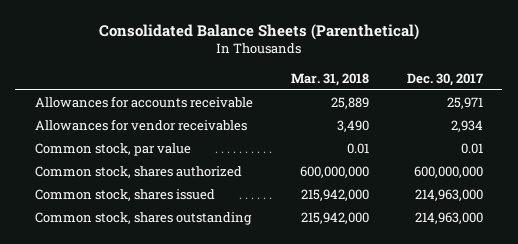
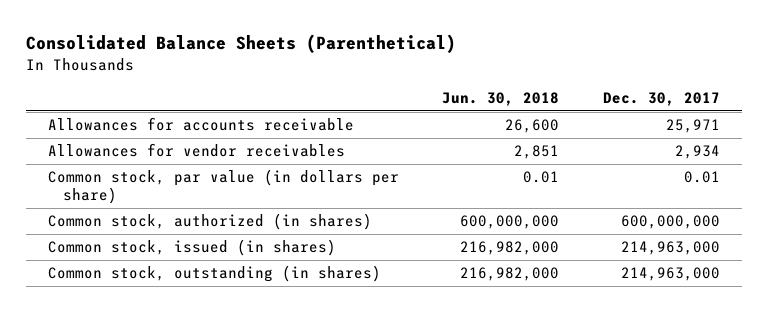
- | Mar. 31, 2018 | Dec. 30, 2017
+ | Jun. 30, 2018 | Dec. 30, 2017
- Common stock, par value | 0.01 | 0.01
- Common stock, shares authorized | 600,000,000 | 600,000,000
- Common stock, shares issued | 215,942,000 | 214,963,000
- Common stock, shares outstanding | 215,942,000 | 214,963,000
+ Common stock, par value (in dollars per share) | 0.01 | 0.01
+ Common stock, authorized (in shares) | 600,000,000 | 600,000,000
+ Common stock, issued (in shares) | 216,982,000 | 214,963,000
+ Common stock, outstanding (in shares) | 216,982,000 | 214,963,000

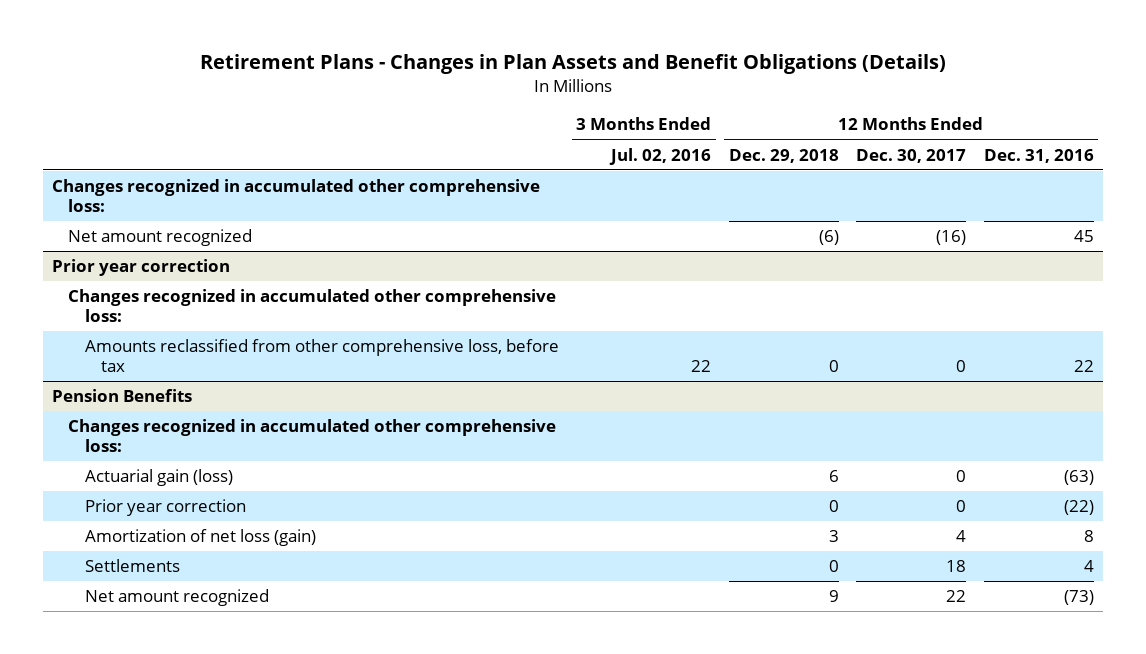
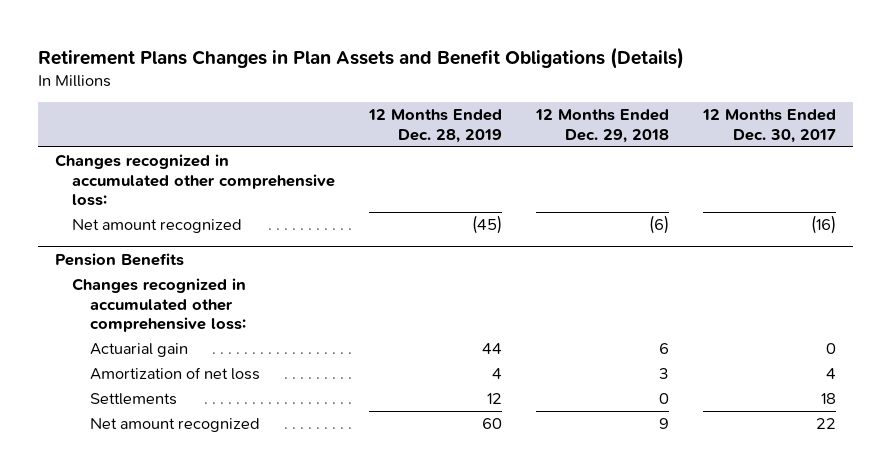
- Retirement Plans - Changes in Plan Assets and Benefit Obligations (Details)
+ Retirement Plans Changes in Plan Assets and Benefit Obligations (Details)
- | 3 Months Ended Jul. 02, 2016 | 12 Months Ended Dec. 29, 2018 | 12 Months Ended Dec. 30, 2017 | 12 Months Ended Dec. 31, 2016
+ | 12 Months Ended Dec. 28, 2019 | 12 Months Ended Dec. 29, 2018 | 12 Months Ended Dec. 30, 2017
- Prior year correction
- Changes recognized in accumulated other comprehensive loss:
- Amounts reclassified from other comprehensive loss, before tax | 22 | 0 | 0 | 22
@ Pension Benefits
- Actuarial gain (loss) | | 6 | 0 | (63)
- Prior year correction | | 0 | 0 | (22)
- Amortization of net loss (gain) | | 3 | 4 | 8
+ Actuarial gain | 44 | 6 | 0
+ Amortization of net loss | 4 | 3 | 4

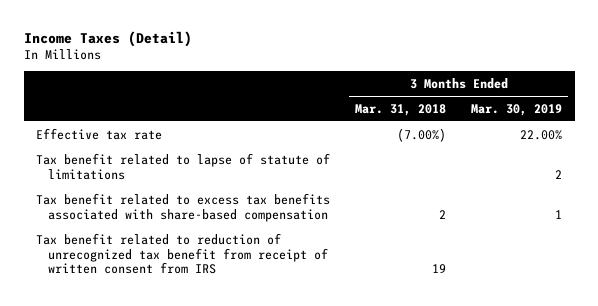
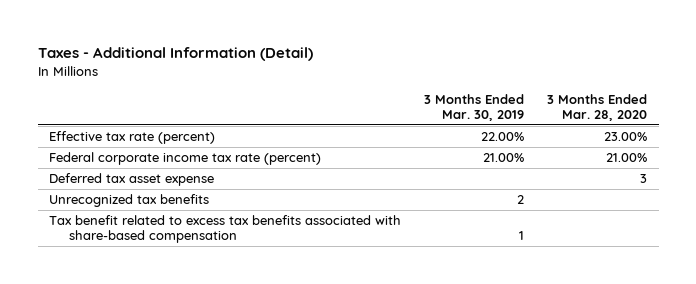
- Income Taxes (Detail)
+ Taxes - Additional Information (Detail)
- | 3 Months Ended Mar. 31, 2018 | 3 Months Ended Mar. 30, 2019
+ | 3 Months Ended Mar. 30, 2019 | 3 Months Ended Mar. 28, 2020
- Effective tax rate | (7.00%) | 22.00%
- Tax benefit related to lapse of statute of limitations | | 2
+ Effective tax rate (percent) | 22.00% | 23.00%
+ Federal corporate income tax rate (percent) | 21.00% | 21.00%
+ Deferred tax asset expense | | 3
+ Unrecognized tax benefits | 2 |
- Tax benefit related to reduction of unrecognized tax benefit from receipt of written consent from IRS | 19 |

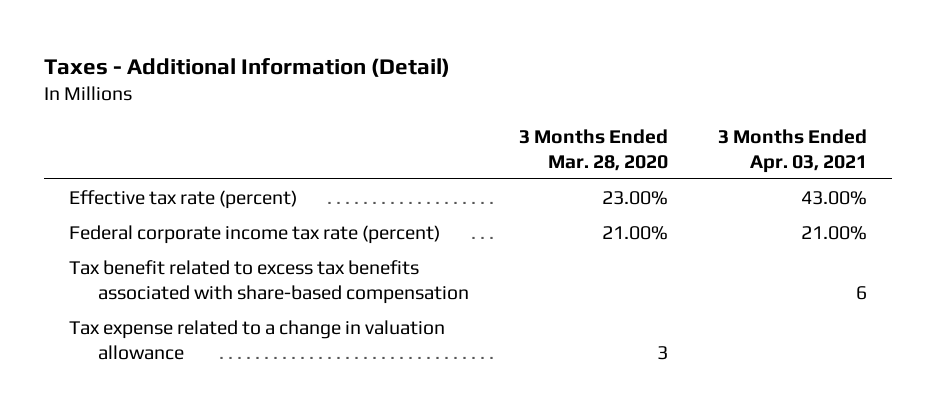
- | 3 Months Ended Mar. 30, 2019 | 3 Months Ended Mar. 28, 2020
+ | 3 Months Ended Mar. 28, 2020 | 3 Months Ended Apr. 03, 2021
- Deferred tax asset expense | | 3
- Unrecognized tax benefits | 2 |
+ Tax expense related to a change in valuation allowance | 3 |

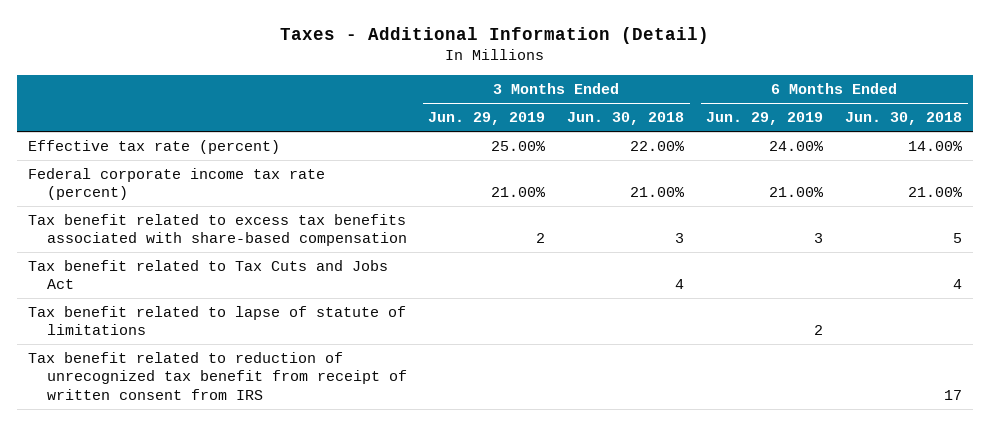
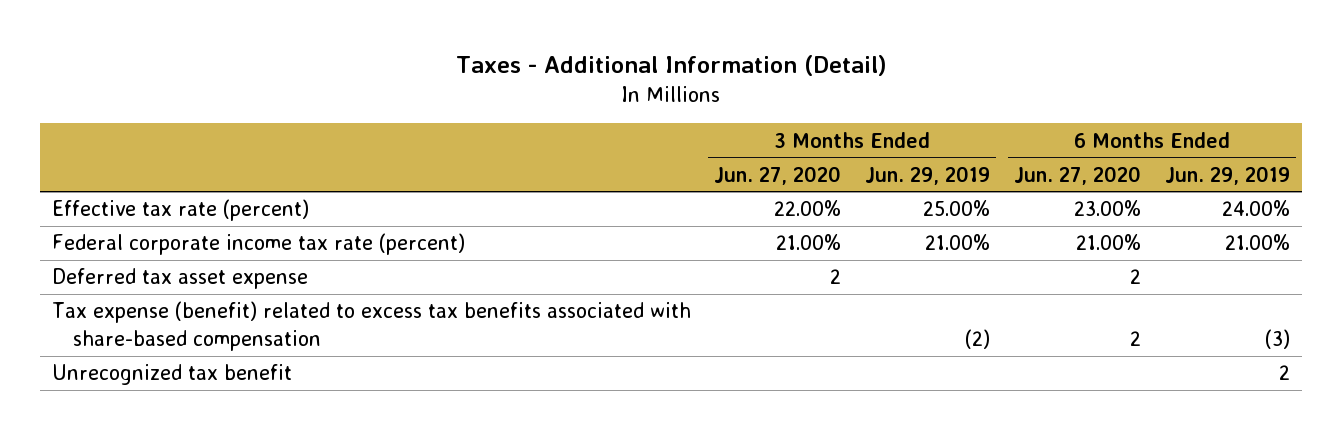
- | 3 Months Ended Jun. 29, 2019 | 3 Months Ended Jun. 30, 2018 | 6 Months Ended Jun. 29, 2019 | 6 Months Ended Jun. 30, 2018
+ | 3 Months Ended Jun. 27, 2020 | 3 Months Ended Jun. 29, 2019 | 6 Months Ended Jun. 27, 2020 | 6 Months Ended Jun. 29, 2019
- Tax benefit related to excess tax benefits associated with share-based compensation | 2 | 3 | 3 | 5
- Tax benefit related to Tax Cuts and Jobs Act | | 4 | | 4
- Tax benefit related to lapse of statute of limitations | | | 2 |
- Tax benefit related to reduction of unrecognized tax benefit from receipt of written consent from IRS | | | | 17
+ Deferred tax asset expense | 2 | | 2 |
+ Tax expense (benefit) related to excess tax benefits associated with share-based compensation | | (2) | 2 | (3)
+ Unrecognized tax benefit | | | | 2

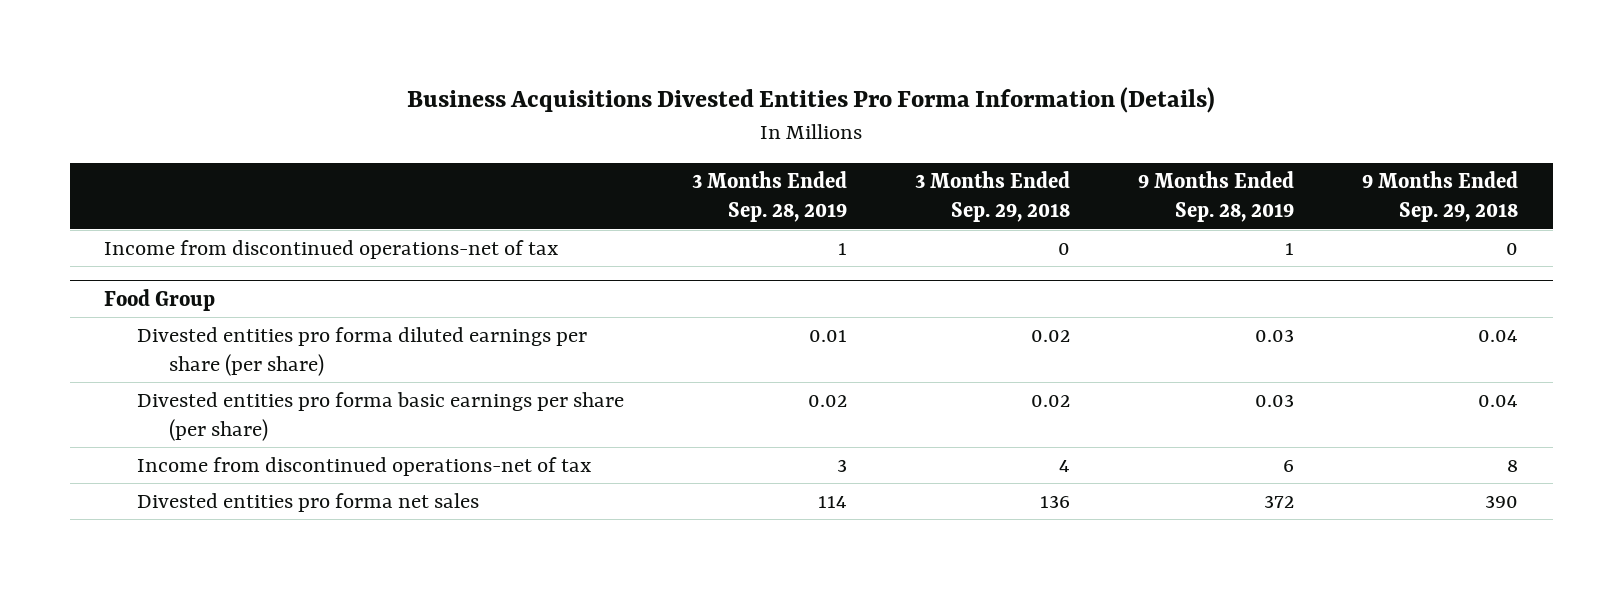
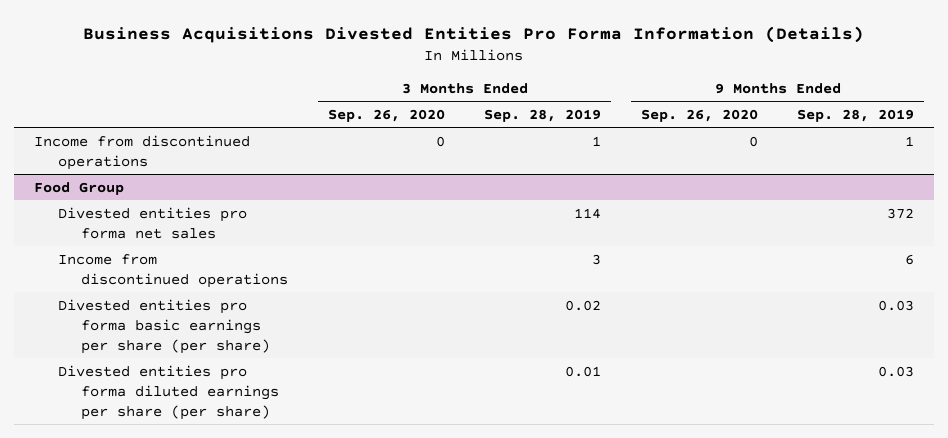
- | 3 Months Ended Sep. 28, 2019 | 3 Months Ended Sep. 29, 2018 | 9 Months Ended Sep. 28, 2019 | 9 Months Ended Sep. 29, 2018
+ | 3 Months Ended Sep. 26, 2020 | 3 Months Ended Sep. 28, 2019 | 9 Months Ended Sep. 26, 2020 | 9 Months Ended Sep. 28, 2019
- Income from discontinued operations-net of tax | 1 | 0 | 1 | 0
+ Income from discontinued operations | 0 | 1 | 0 | 1
@ Food Group
- Income from discontinued operations-net of tax | 3 | 4 | 6 | 8
+ Income from discontinued operations | | 3 | | 6
moved down: Divested entities pro forma basic earnings per share (per share) | | 0.02 | | 0.03
moved down: Divested entities pro forma diluted earnings per share (per share) | | 0.01 | | 0.03

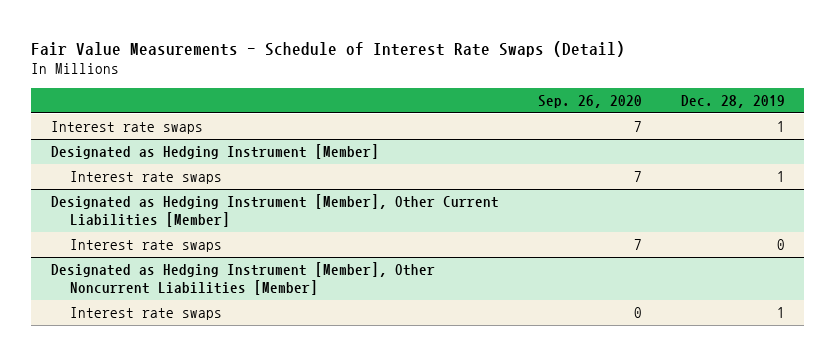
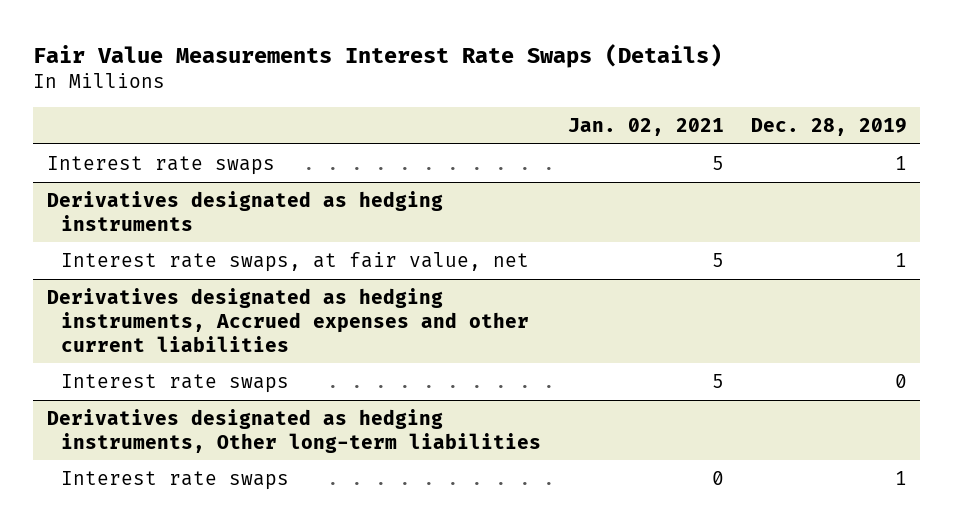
- Fair Value Measurements - Schedule of Interest Rate Swaps (Detail)
+ Fair Value Measurements Interest Rate Swaps (Details)
- | Sep. 26, 2020 | Dec. 28, 2019
+ | Jan. 02, 2021 | Dec. 28, 2019
- Designated as Hedging Instrument [Member]
- Interest rate swaps | 7 | 1
- Designated as Hedging Instrument [Member], Other Current Liabilities [Member]
+ Derivatives designated as hedging instruments
+ Interest rate swaps, at fair value, net | 5 | 1
+ Derivatives designated as hedging instruments, Accrued expenses and other current liabilities
- Designated as Hedging Instrument [Member], Other Noncurrent Liabilities [Member]
+ Derivatives designated as hedging instruments, Other long-term liabilities

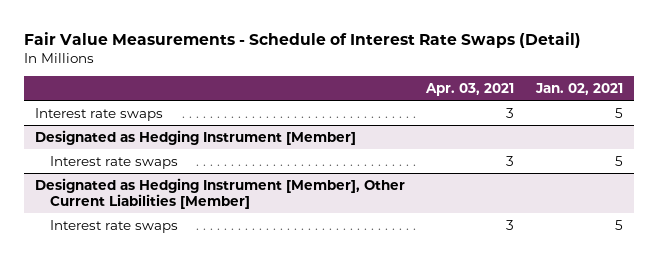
- Fair Value Measurements Interest Rate Swaps (Details)
+ Fair Value Measurements - Schedule of Interest Rate Swaps (Detail)
- | Jan. 02, 2021 | Dec. 28, 2019
+ | Apr. 03, 2021 | Jan. 02, 2021
- Derivatives designated as hedging instruments
- Interest rate swaps, at fair value, net | 5 | 1
- Derivatives designated as hedging instruments, Accrued expenses and other current liabilities
+ Designated as Hedging Instrument [Member]
- Derivatives designated as hedging instruments, Other long-term liabilities
- Interest rate swaps | 0 | 1
+ Designated as Hedging Instrument [Member], Other Current Liabilities [Member]
+ Interest rate swaps | 3 | 5

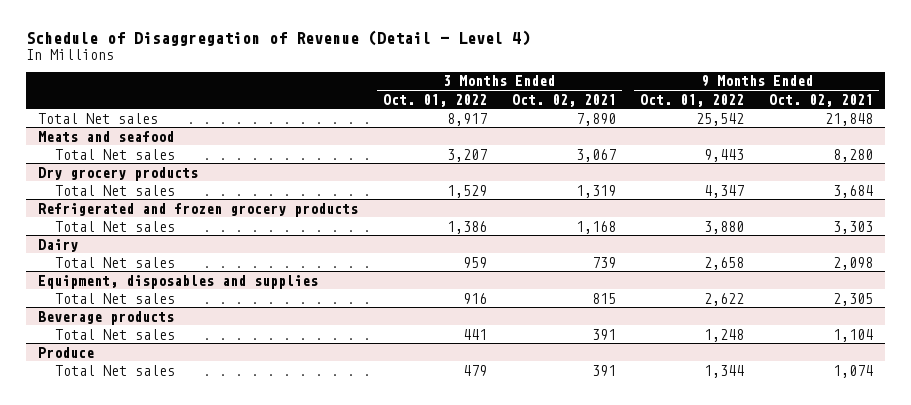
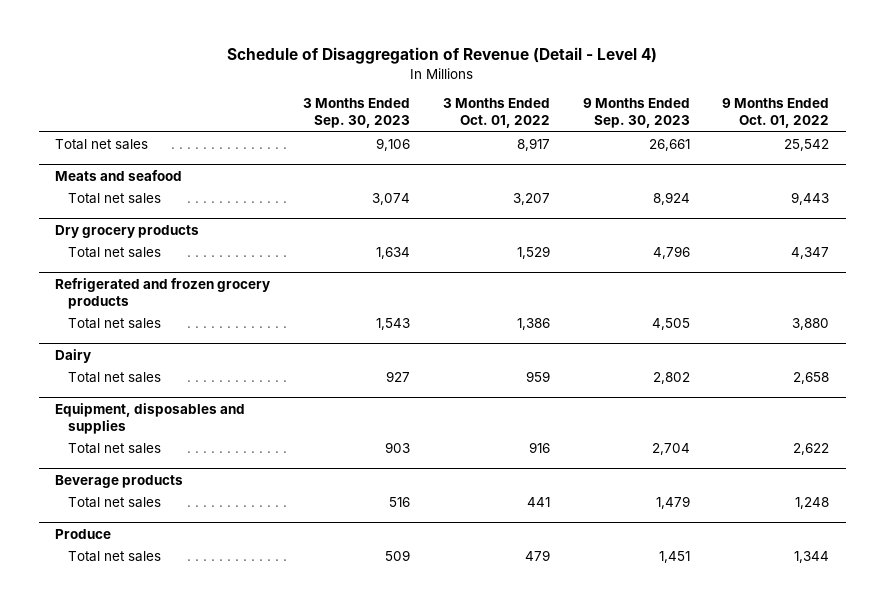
- | 3 Months Ended Oct. 01, 2022 | 3 Months Ended Oct. 02, 2021 | 9 Months Ended Oct. 01, 2022 | 9 Months Ended Oct. 02, 2021
+ | 3 Months Ended Sep. 30, 2023 | 3 Months Ended Oct. 01, 2022 | 9 Months Ended Sep. 30, 2023 | 9 Months Ended Oct. 01, 2022
- Total Net sales | 8,917 | 7,890 | 25,542 | 21,848
+ Total net sales | 9,106 | 8,917 | 26,661 | 25,542
@ Meats and seafood
- Total Net sales | 3,207 | 3,067 | 9,443 | 8,280
+ Total net sales | 3,074 | 3,207 | 8,924 | 9,443
@ Dry grocery products
- Total Net sales | 1,529 | 1,319 | 4,347 | 3,684
+ Total net sales | 1,634 | 1,529 | 4,796 | 4,347
@ Refrigerated and frozen grocery products
- Total Net sales | 1,386 | 1,168 | 3,880 | 3,303
+ Total net sales | 1,543 | 1,386 | 4,505 | 3,880
@ Dairy
- Total Net sales | 959 | 739 | 2,658 | 2,098
+ Total net sales | 927 | 959 | 2,802 | 2,658
@ Equipment, disposables and supplies
- Total Net sales | 916 | 815 | 2,622 | 2,305
+ Total net sales | 903 | 916 | 2,704 | 2,622
@ Beverage products
- Total Net sales | 441 | 391 | 1,248 | 1,104
+ Total net sales | 516 | 441 | 1,479 | 1,248
@ Produce
- Total Net sales | 479 | 391 | 1,344 | 1,074
+ Total net sales | 509 | 479 | 1,451 | 1,344

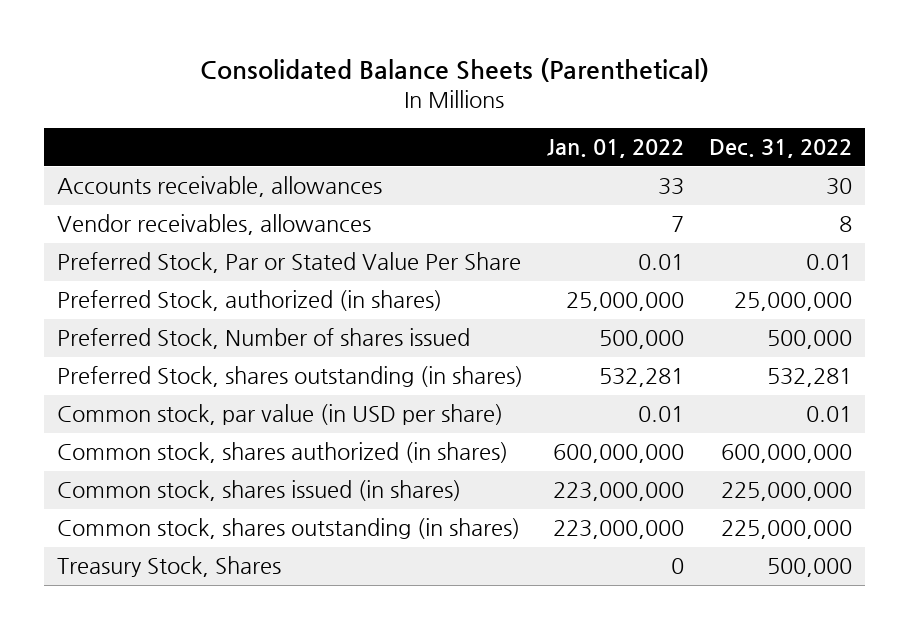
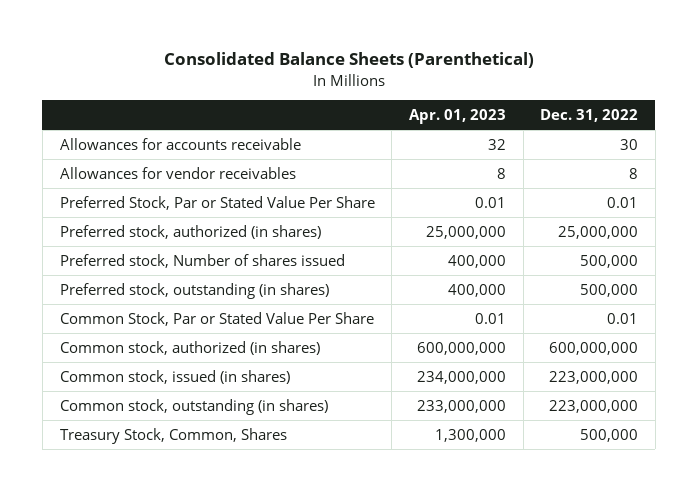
- | Jan. 01, 2022 | Dec. 31, 2022
+ | Apr. 01, 2023 | Dec. 31, 2022
- Accounts receivable, allowances | 33 | 30
- Vendor receivables, allowances | 7 | 8
+ Allowances for accounts receivable | 32 | 30
+ Allowances for vendor receivables | 8 | 8
- Preferred Stock, authorized (in shares) | 25,000,000 | 25,000,000
- Preferred Stock, Number of shares issued | 500,000 | 500,000
- Preferred Stock, shares outstanding (in shares) | 532,281 | 532,281
- Common stock, par value (in USD per share) | 0.01 | 0.01
- Common stock, shares authorized (in shares) | 600,000,000 | 600,000,000
- Common stock, shares issued (in shares) | 223,000,000 | 225,000,000
- Common stock, shares outstanding (in shares) | 223,000,000 | 225,000,000
- Treasury Stock, Shares | 0 | 500,000
+ Preferred stock, authorized (in shares) | 25,000,000 | 25,000,000
+ Preferred stock, Number of shares issued | 400,000 | 500,000
+ Preferred stock, outstanding (in shares) | 400,000 | 500,000
+ Common Stock, Par or Stated Value Per Share | 0.01 | 0.01
+ Common stock, authorized (in shares) | 600,000,000 | 600,000,000
+ Common stock, issued (in shares) | 234,000,000 | 223,000,000
+ Common stock, outstanding (in shares) | 233,000,000 | 223,000,000
+ Treasury Stock, Common, Shares | 1,300,000 | 500,000

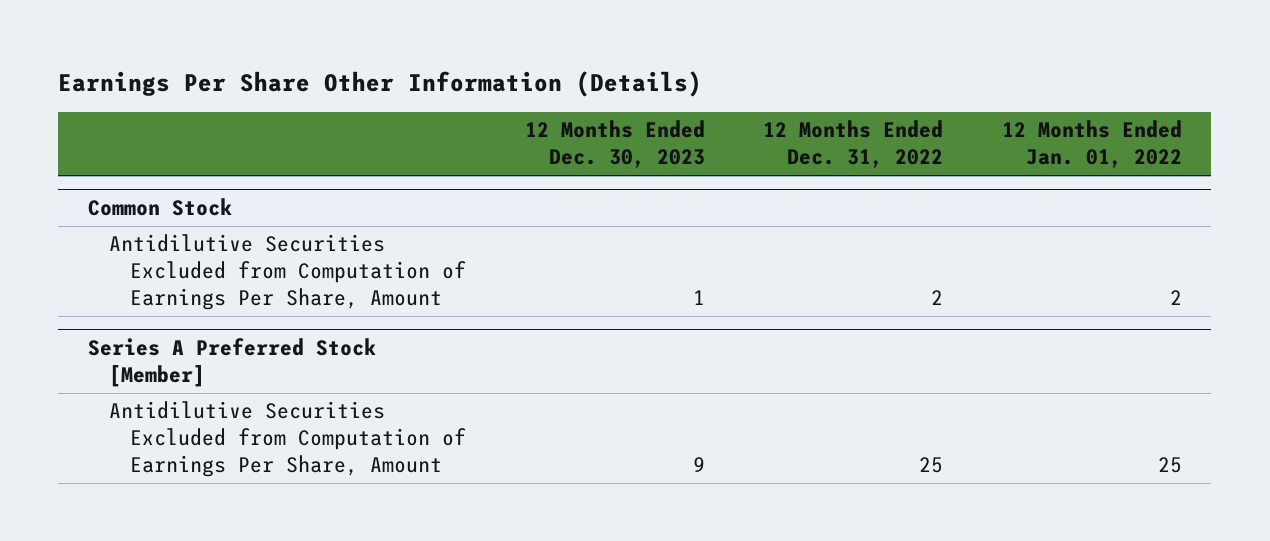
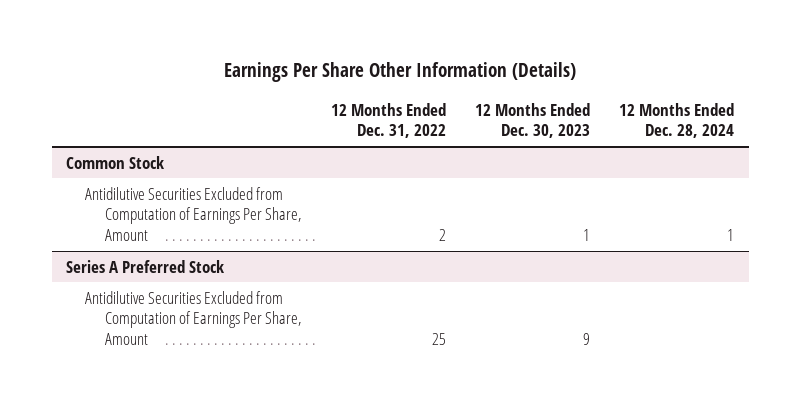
- | 12 Months Ended Dec. 30, 2023 | 12 Months Ended Dec. 31, 2022 | 12 Months Ended Jan. 01, 2022
+ | 12 Months Ended Dec. 31, 2022 | 12 Months Ended Dec. 30, 2023 | 12 Months Ended Dec. 28, 2024
- Series A Preferred Stock [Member]
+ Series A Preferred Stock

